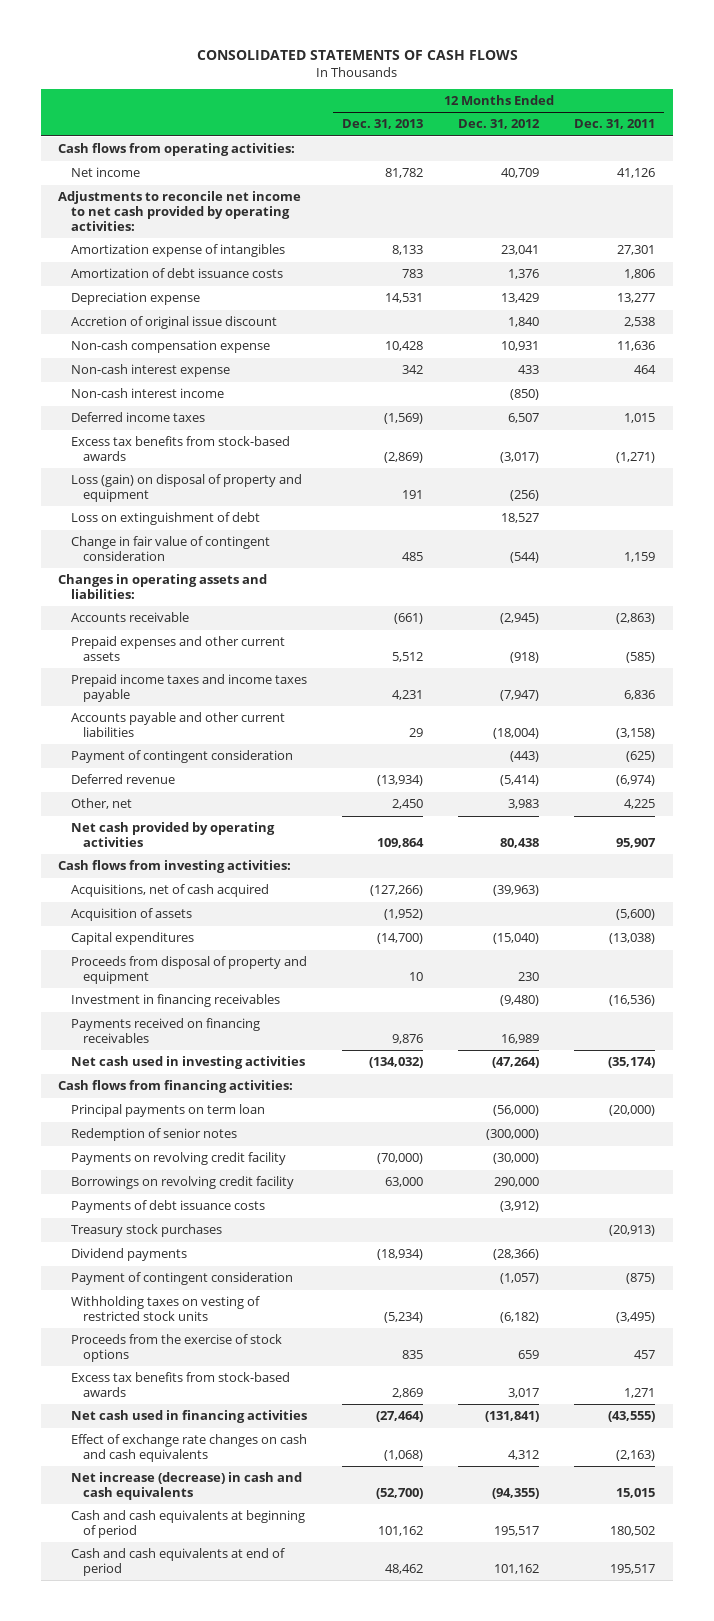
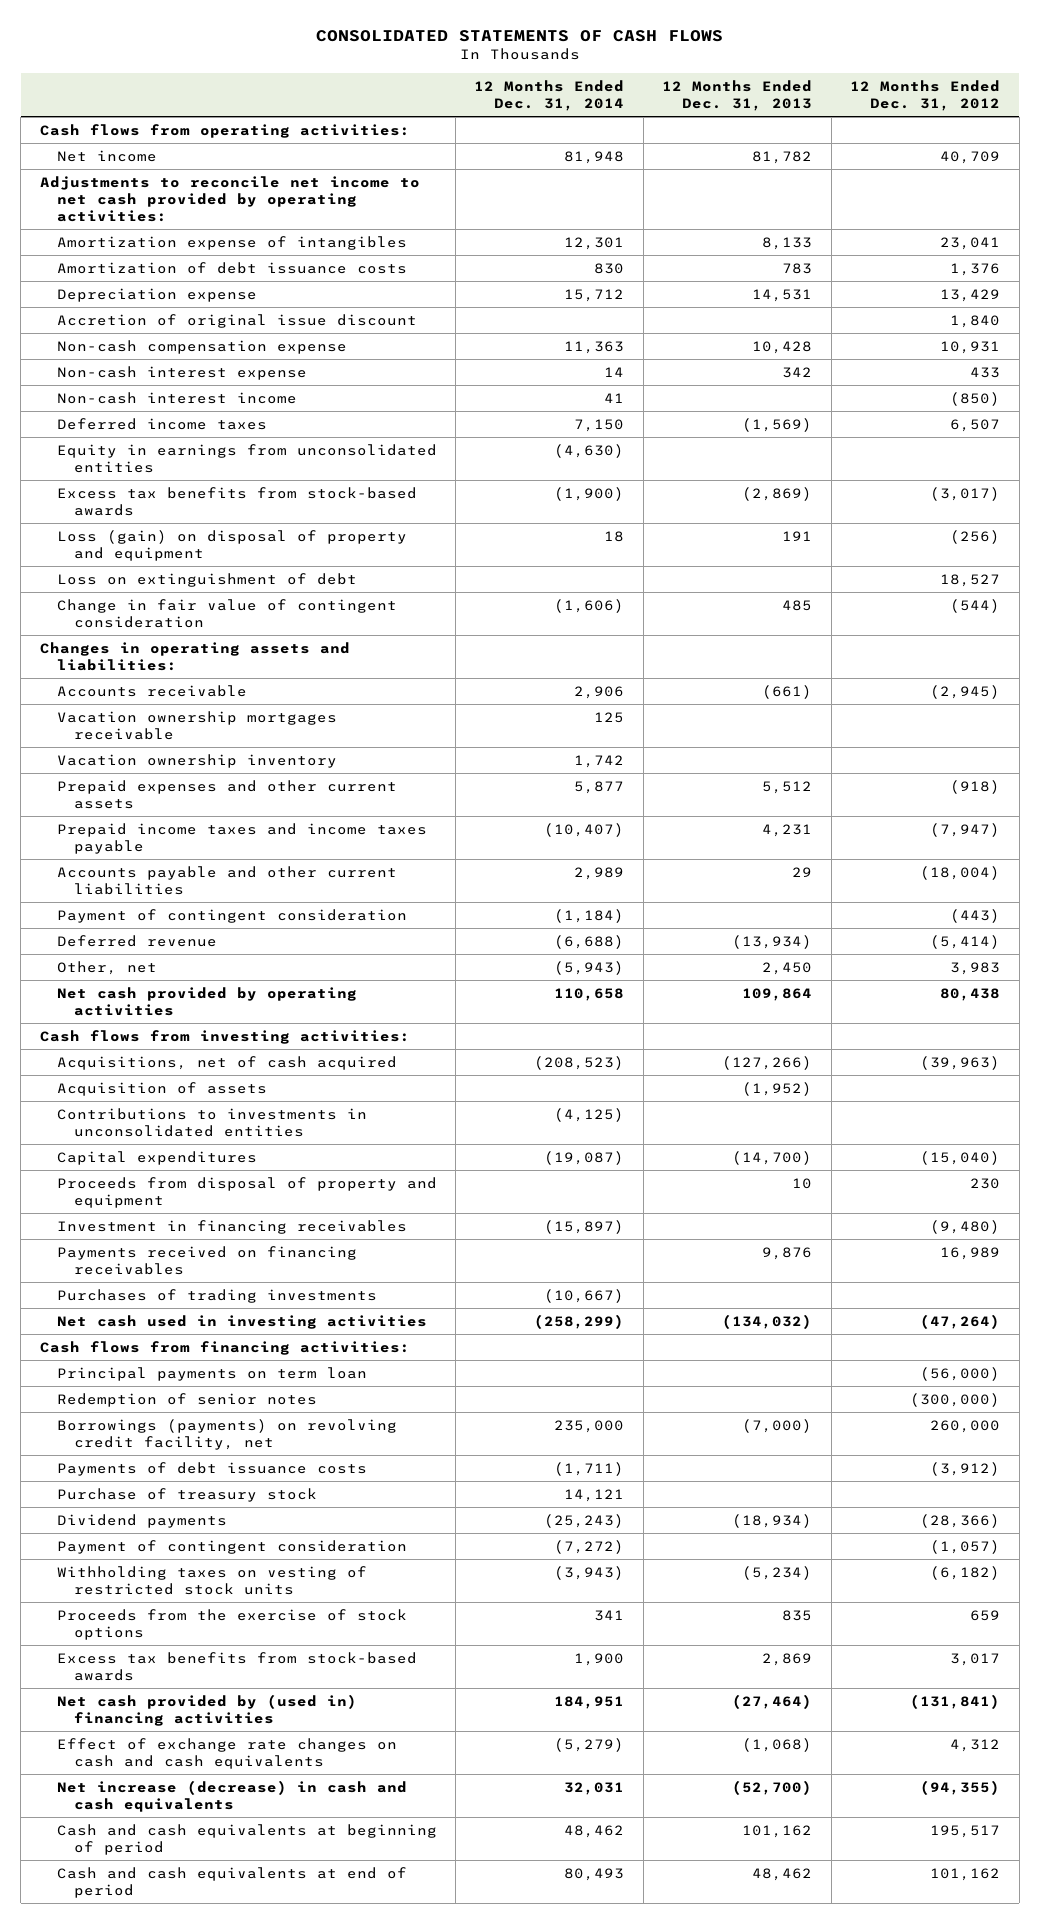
- | 12 Months Ended Dec. 31, 2013 | 12 Months Ended Dec. 31, 2012 | 12 Months Ended Dec. 31, 2011
+ | 12 Months Ended Dec. 31, 2014 | 12 Months Ended Dec. 31, 2013 | 12 Months Ended Dec. 31, 2012
+ Equity in earnings from unconsolidated entities | (4,630) | |
+ Vacation ownership mortgages receivable | 125 | |
+ Vacation ownership inventory | 1,742 | |
+ Contributions to investments in unconsolidated entities | (4,125) | |
+ Purchases of trading investments | (10,667) | |
- Payments on revolving credit facility | (70,000) | (30,000) |
- Borrowings on revolving credit facility | 63,000 | 290,000 |
+ Borrowings (payments) on revolving credit facility, net | 235,000 | (7,000) | 260,000
- Treasury stock purchases | | | (20,913)
+ Purchase of treasury stock | 14,121 | |
- Net cash used in financing activities | (27,464) | (131,841) | (43,555)
+ Net cash provided by (used in) financing activities | 184,951 | (27,464) | (131,841)

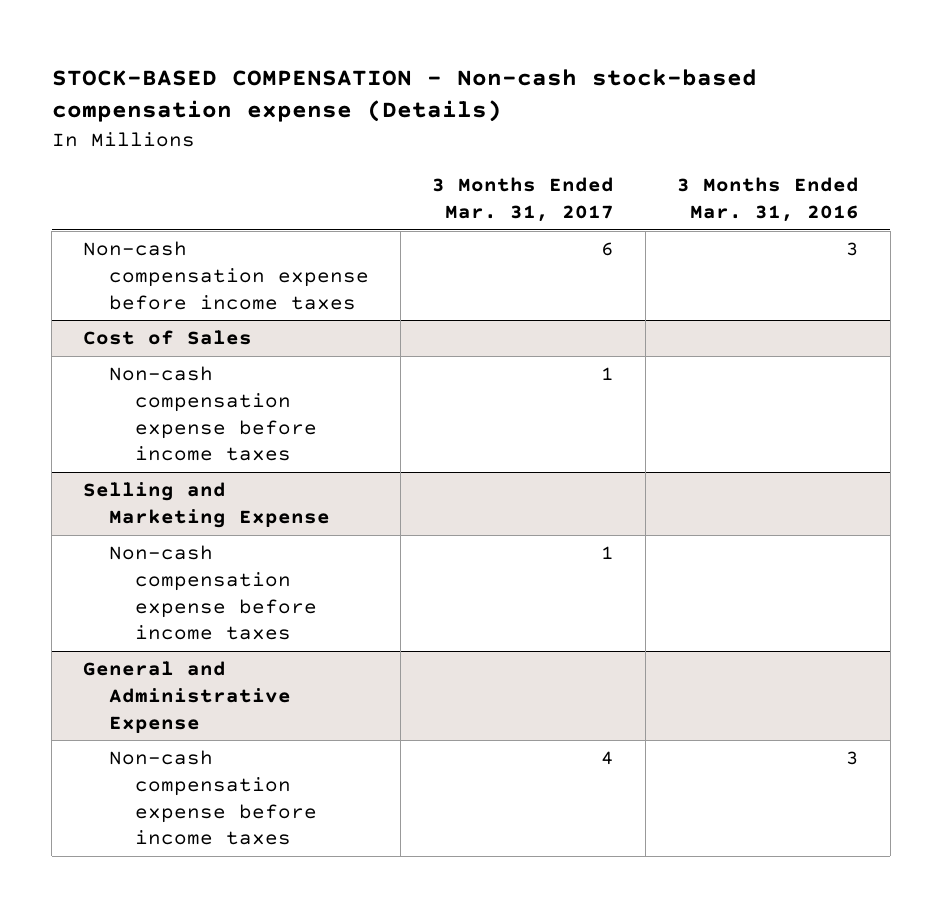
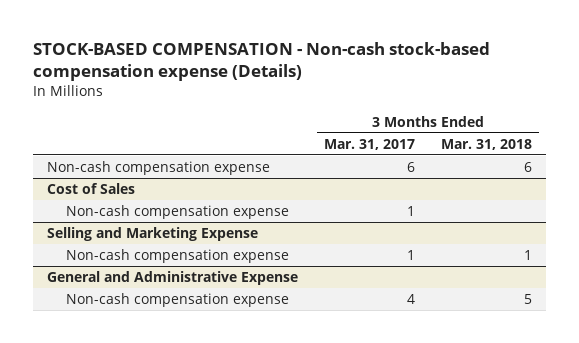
- | 3 Months Ended Mar. 31, 2017 | 3 Months Ended Mar. 31, 2016
+ | 3 Months Ended Mar. 31, 2017 | 3 Months Ended Mar. 31, 2018
- Non-cash compensation expense before income taxes | 6 | 3
+ Non-cash compensation expense | 6 | 6
@ Cost of Sales
- Non-cash compensation expense before income taxes | 1 |
+ Non-cash compensation expense | 1 |
@ Selling and Marketing Expense
- Non-cash compensation expense before income taxes | 1 |
+ Non-cash compensation expense | 1 | 1
@ General and Administrative Expense
- Non-cash compensation expense before income taxes | 4 | 3
+ Non-cash compensation expense | 4 | 5

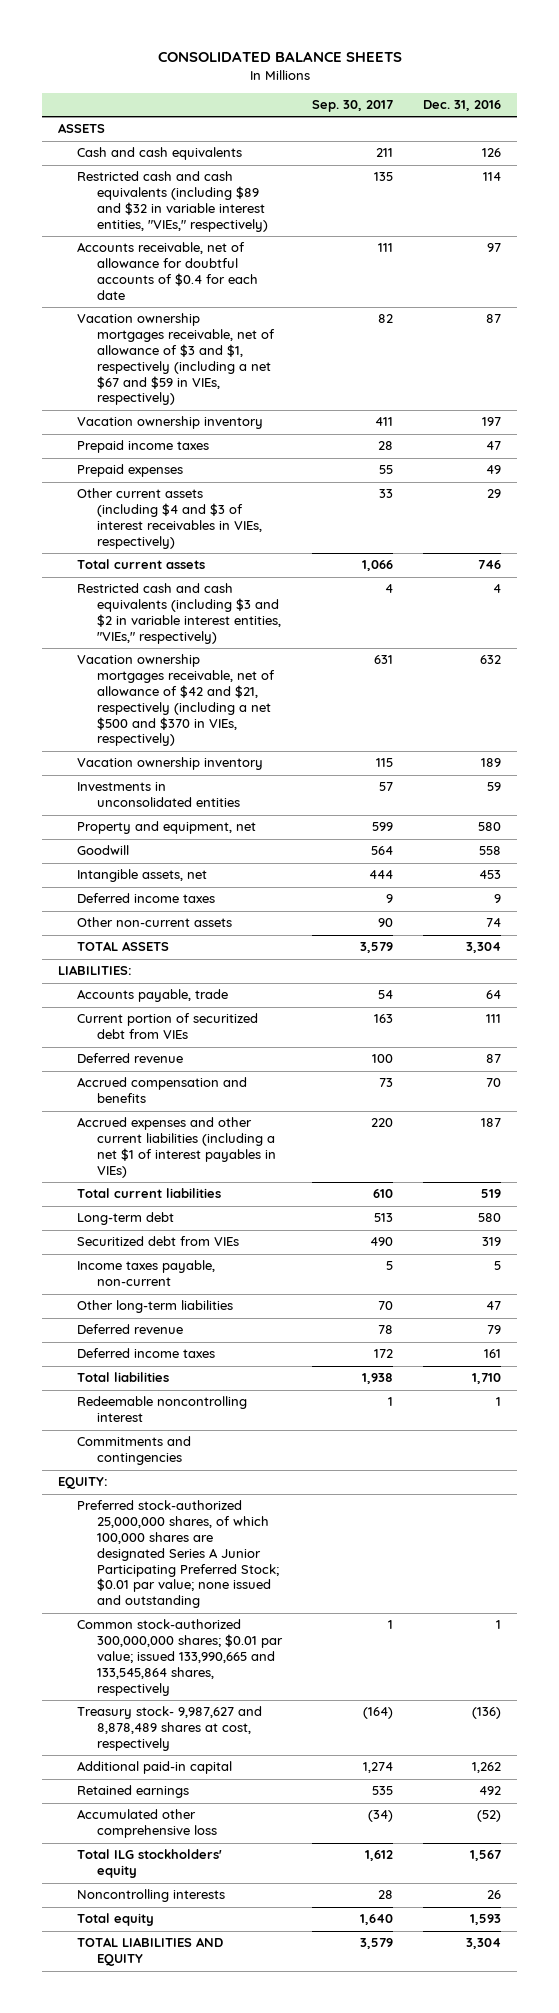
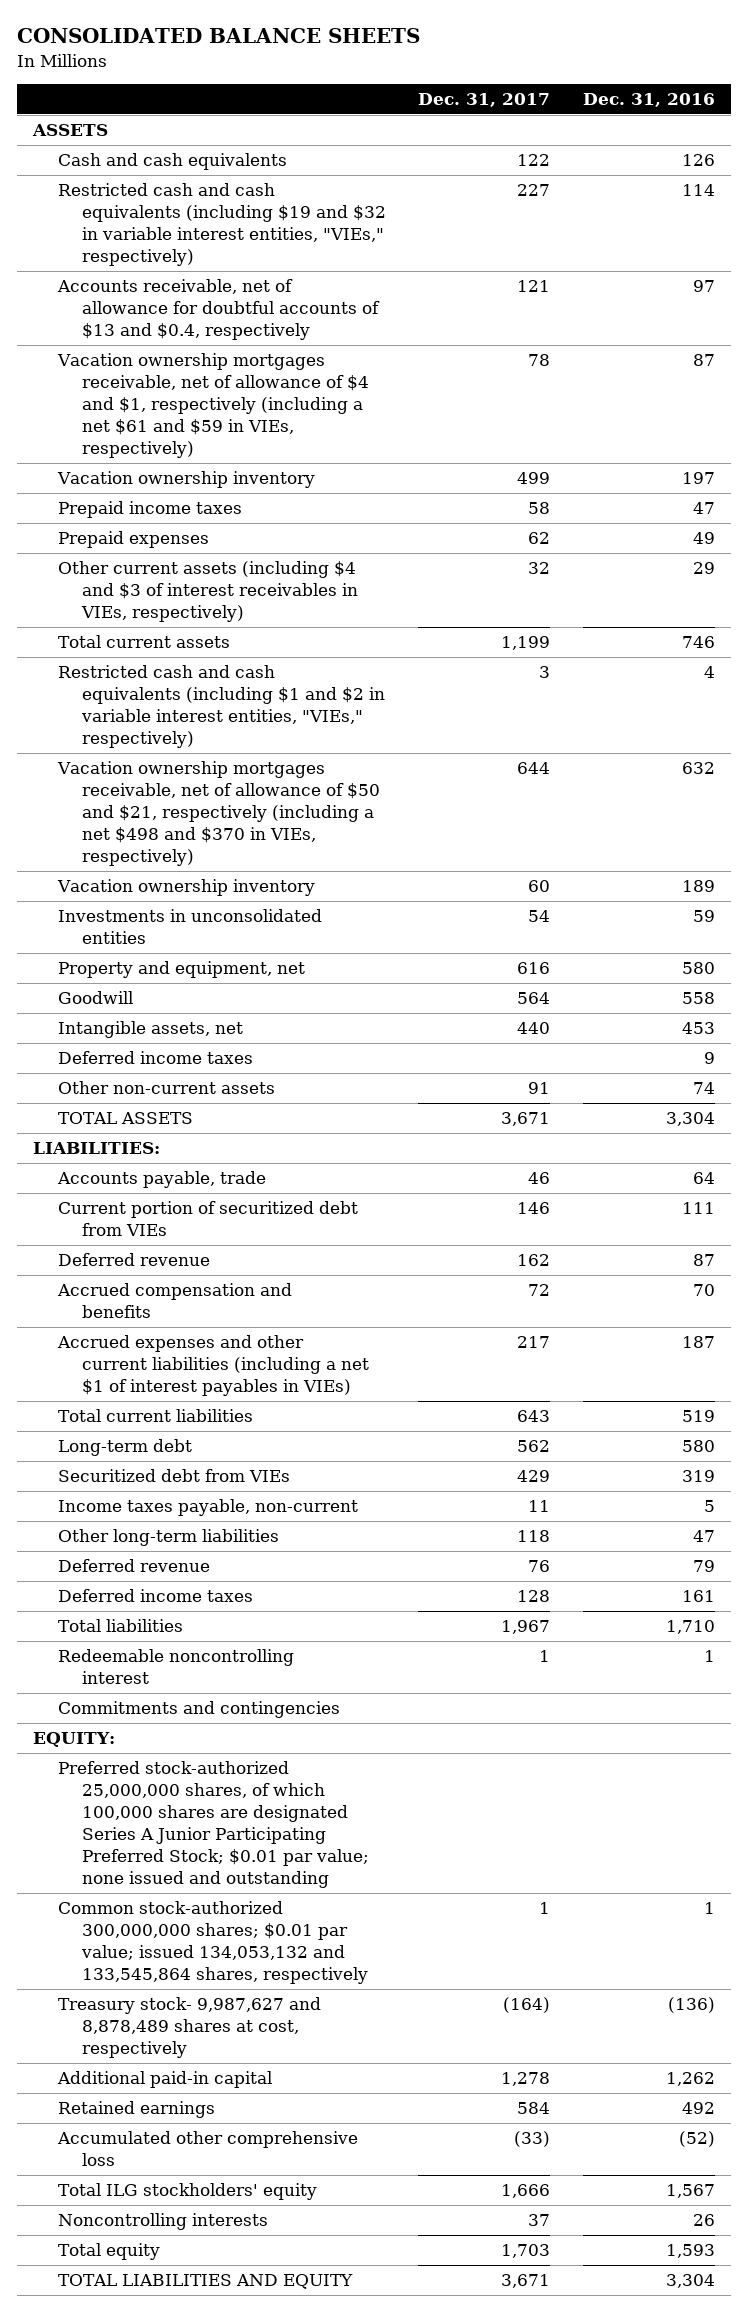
- | Sep. 30, 2017 | Dec. 31, 2016
+ | Dec. 31, 2017 | Dec. 31, 2016
- Restricted cash and cash equivalents (including $89 and $32 in variable interest entities, "VIEs," respectively) | 135 | 114
- Accounts receivable, net of allowance for doubtful accounts of $0.4 for each date | 111 | 97
- Vacation ownership mortgages receivable, net of allowance of $3 and $1, respectively (including a net $67 and $59 in VIEs, respectively) | 82 | 87
+ Restricted cash and cash equivalents (including $19 and $32 in variable interest entities, "VIEs," respectively) | 227 | 114
+ Accounts receivable, net of allowance for doubtful accounts of $13 and $0.4, respectively | 121 | 97
+ Vacation ownership mortgages receivable, net of allowance of $4 and $1, respectively (including a net $61 and $59 in VIEs, respectively) | 78 | 87
- Restricted cash and cash equivalents (including $3 and $2 in variable interest entities, "VIEs," respectively) | 4 | 4
- Vacation ownership mortgages receivable, net of allowance of $42 and $21, respectively (including a net $500 and $370 in VIEs, respectively) | 631 | 632
+ Restricted cash and cash equivalents (including $1 and $2 in variable interest entities, "VIEs," respectively) | 3 | 4
+ Vacation ownership mortgages receivable, net of allowance of $50 and $21, respectively (including a net $498 and $370 in VIEs, respectively) | 644 | 632
- Common stock-authorized 300,000,000 shares; $0.01 par value; issued 133,990,665 and 133,545,864 shares, respectively | 1 | 1
+ Common stock-authorized 300,000,000 shares; $0.01 par value; issued 134,053,132 and 133,545,864 shares, respectively | 1 | 1

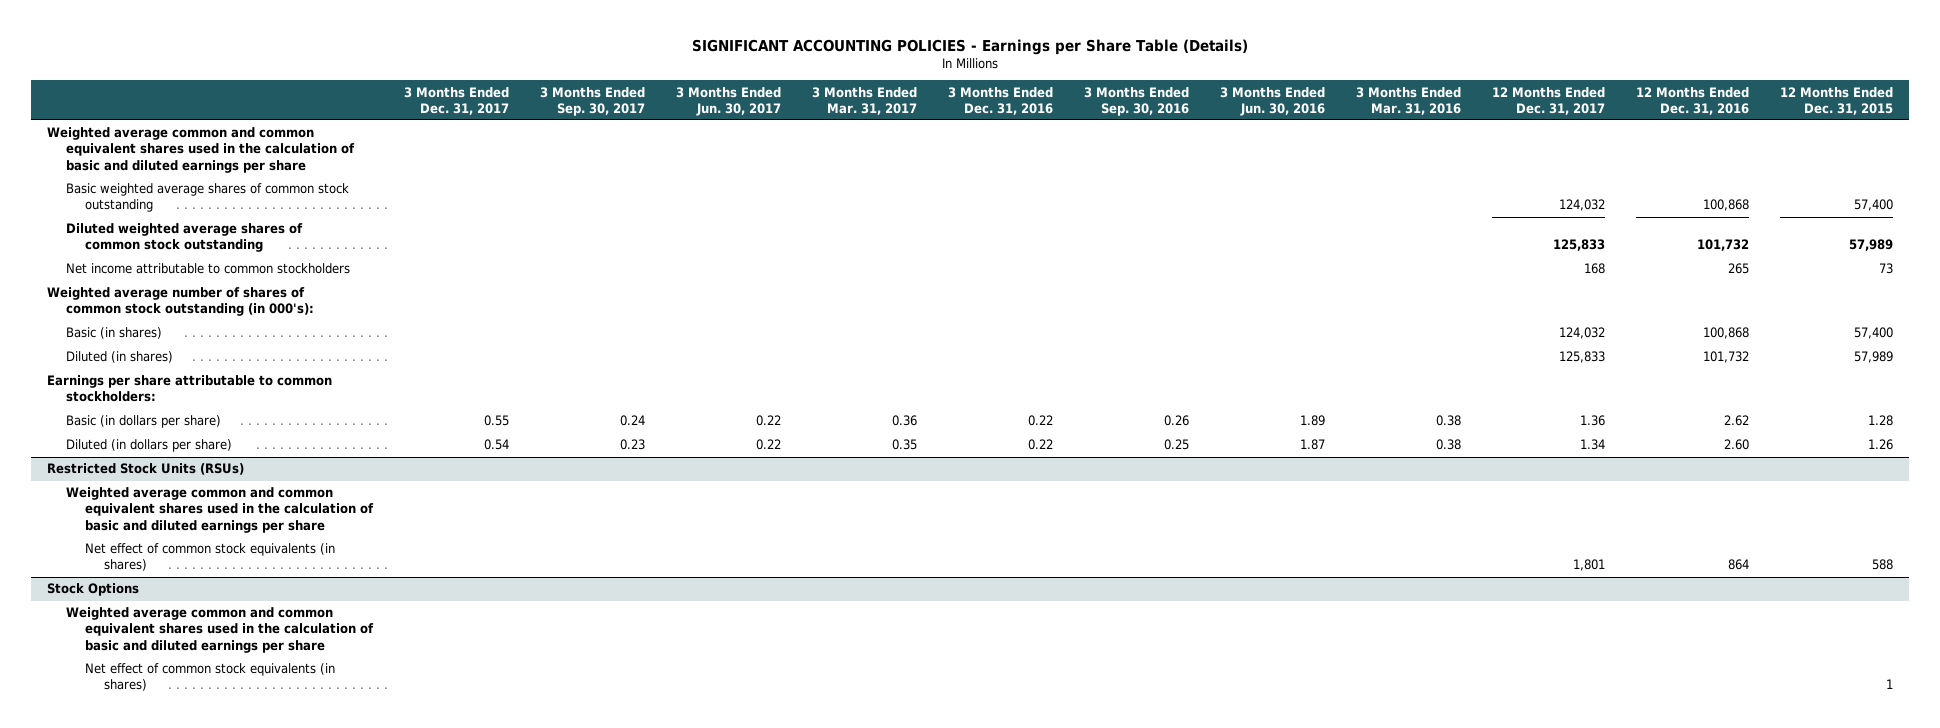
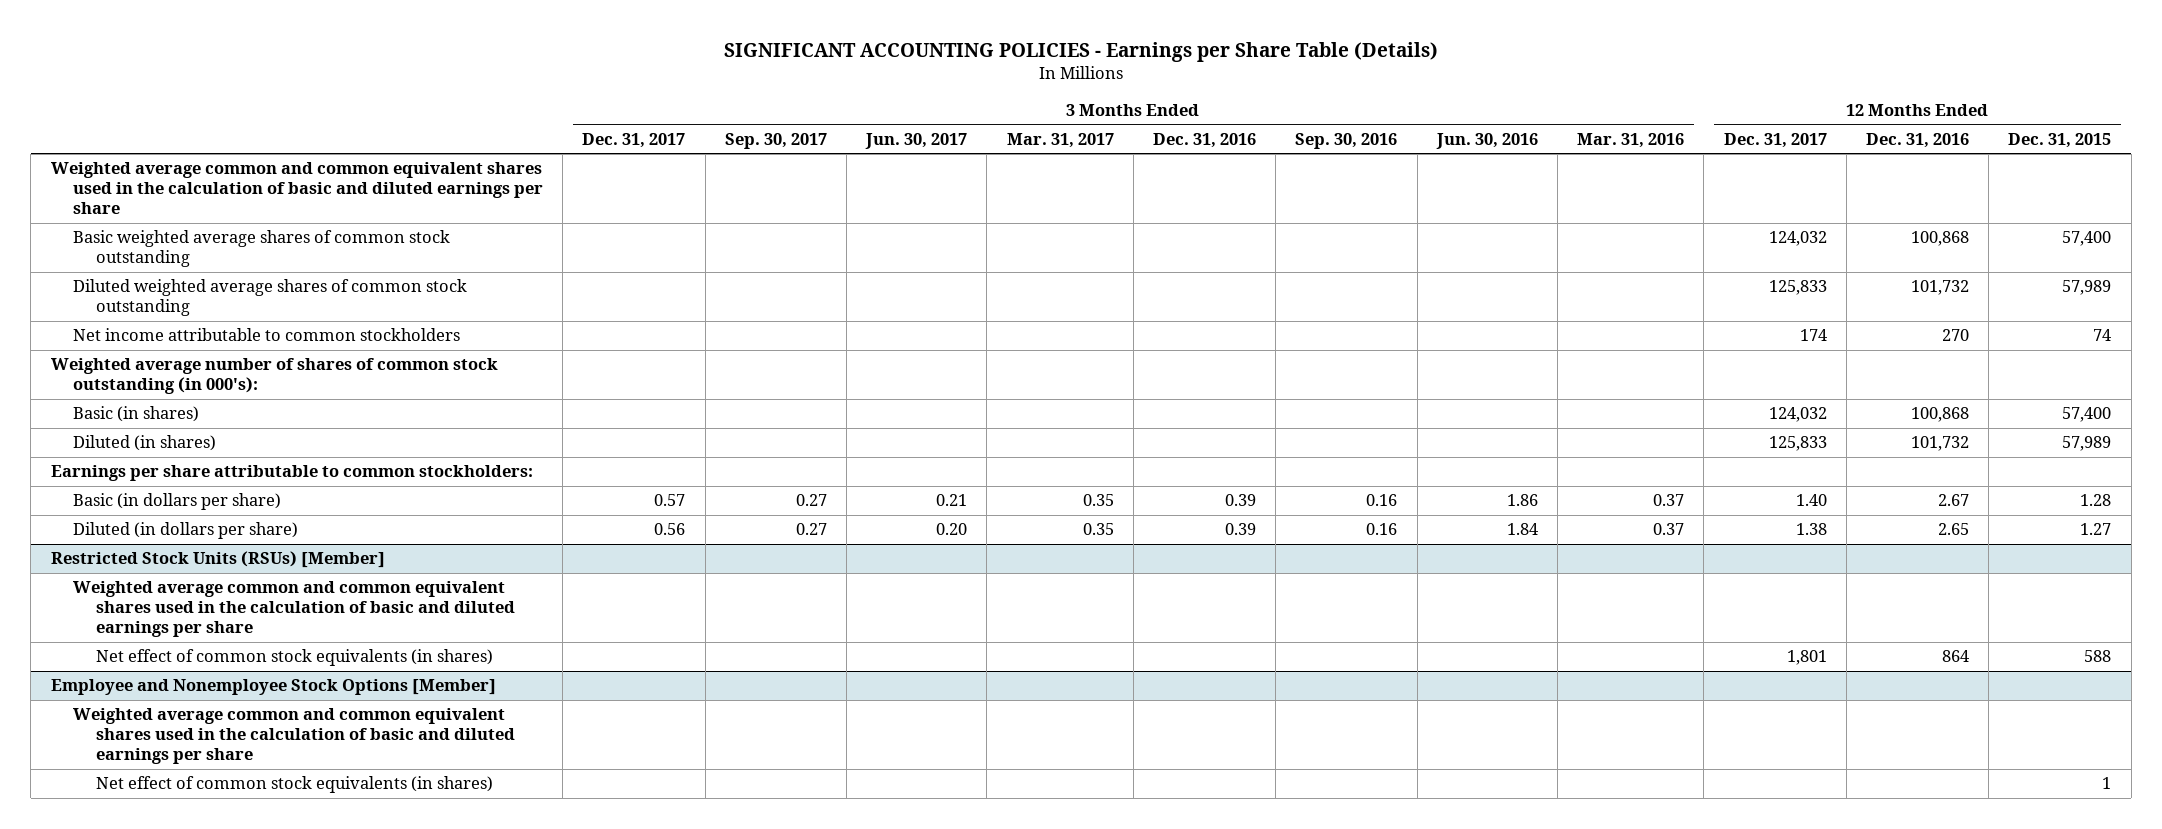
- Net income attributable to common stockholders | | | | | | | | | 168 | 265 | 73
+ Net income attributable to common stockholders | | | | | | | | | 174 | 270 | 74
- Basic (in dollars per share) | 0.55 | 0.24 | 0.22 | 0.36 | 0.22 | 0.26 | 1.89 | 0.38 | 1.36 | 2.62 | 1.28
- Diluted (in dollars per share) | 0.54 | 0.23 | 0.22 | 0.35 | 0.22 | 0.25 | 1.87 | 0.38 | 1.34 | 2.60 | 1.26
- Restricted Stock Units (RSUs)
+ Basic (in dollars per share) | 0.57 | 0.27 | 0.21 | 0.35 | 0.39 | 0.16 | 1.86 | 0.37 | 1.40 | 2.67 | 1.28
+ Diluted (in dollars per share) | 0.56 | 0.27 | 0.20 | 0.35 | 0.39 | 0.16 | 1.84 | 0.37 | 1.38 | 2.65 | 1.27
+ Restricted Stock Units (RSUs) [Member]
- Stock Options
+ Employee and Nonemployee Stock Options [Member]

